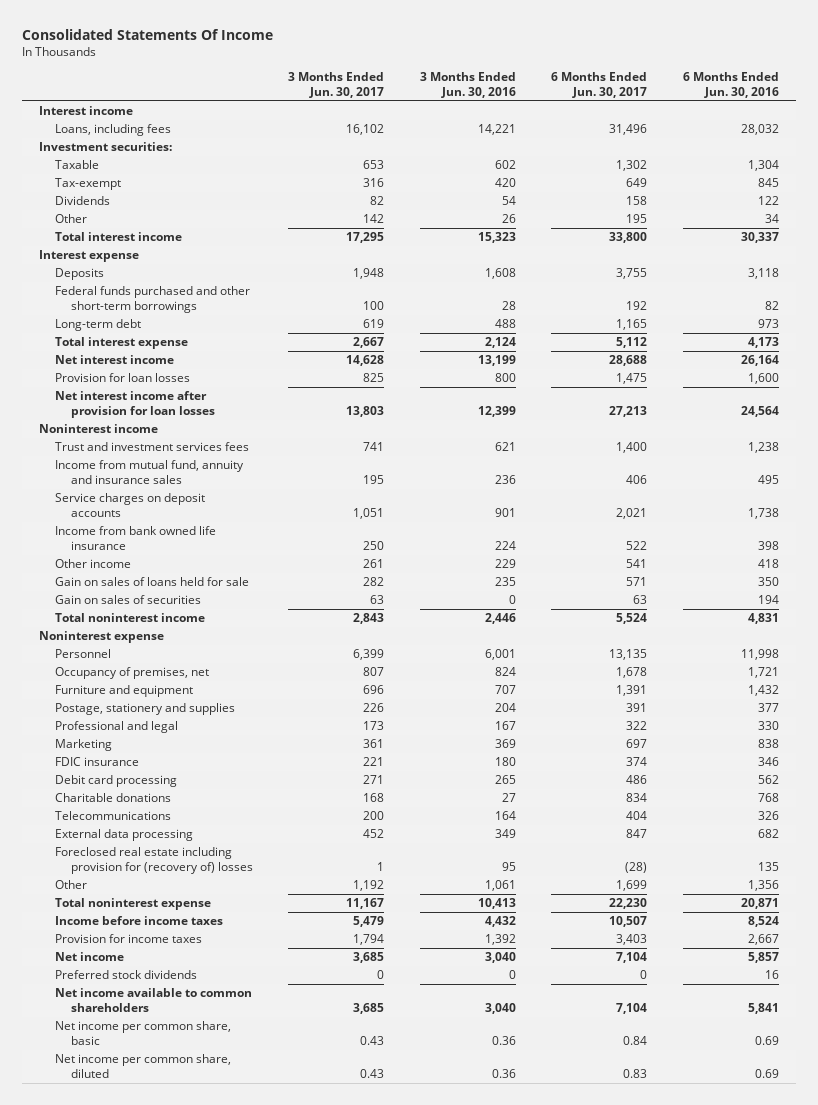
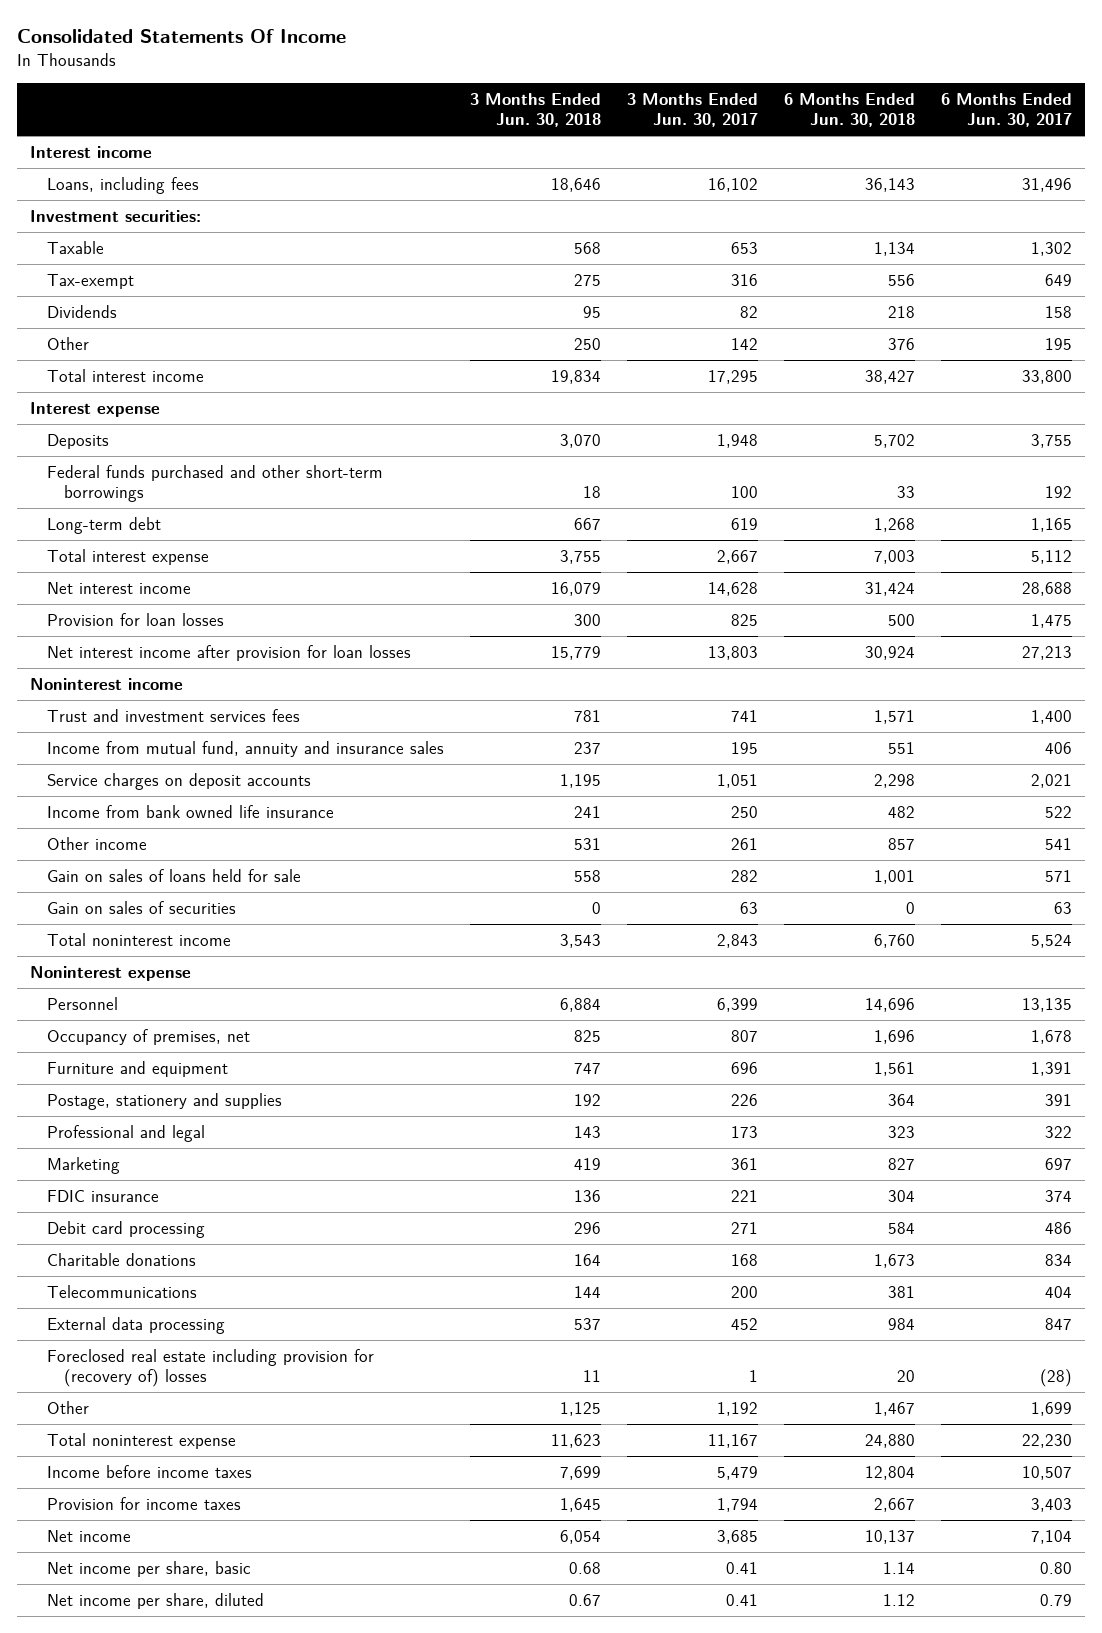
- | 3 Months Ended Jun. 30, 2017 | 3 Months Ended Jun. 30, 2016 | 6 Months Ended Jun. 30, 2017 | 6 Months Ended Jun. 30, 2016
+ | 3 Months Ended Jun. 30, 2018 | 3 Months Ended Jun. 30, 2017 | 6 Months Ended Jun. 30, 2018 | 6 Months Ended Jun. 30, 2017
- Preferred stock dividends | 0 | 0 | 0 | 16
- Net income available to common shareholders | 3,685 | 3,040 | 7,104 | 5,841
- Net income per common share, basic | 0.43 | 0.36 | 0.84 | 0.69
- Net income per common share, diluted | 0.43 | 0.36 | 0.83 | 0.69
+ Net income per share, basic | 0.68 | 0.41 | 1.14 | 0.80
+ Net income per share, diluted | 0.67 | 0.41 | 1.12 | 0.79

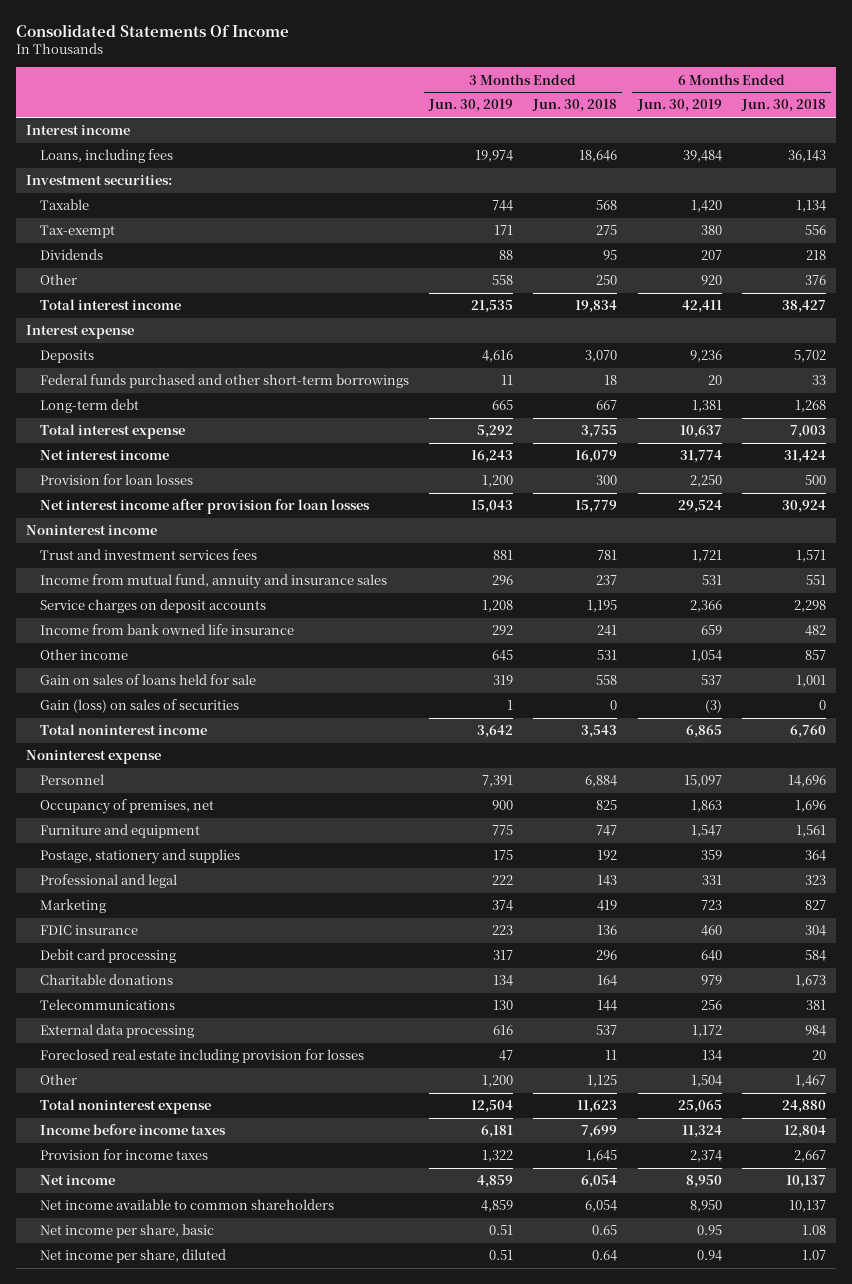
- | 3 Months Ended Jun. 30, 2018 | 3 Months Ended Jun. 30, 2017 | 6 Months Ended Jun. 30, 2018 | 6 Months Ended Jun. 30, 2017
+ | 3 Months Ended Jun. 30, 2019 | 3 Months Ended Jun. 30, 2018 | 6 Months Ended Jun. 30, 2019 | 6 Months Ended Jun. 30, 2018
- Gain on sales of securities | 0 | 63 | 0 | 63
+ Gain (loss) on sales of securities | 1 | 0 | (3) | 0
- Foreclosed real estate including provision for (recovery of) losses | 11 | 1 | 20 | (28)
+ Foreclosed real estate including provision for losses | 47 | 11 | 134 | 20
- Net income per share, basic | 0.68 | 0.41 | 1.14 | 0.80
- Net income per share, diluted | 0.67 | 0.41 | 1.12 | 0.79
+ Net income available to common shareholders | 4,859 | 6,054 | 8,950 | 10,137
+ Net income per share, basic | 0.51 | 0.65 | 0.95 | 1.08
+ Net income per share, diluted | 0.51 | 0.64 | 0.94 | 1.07

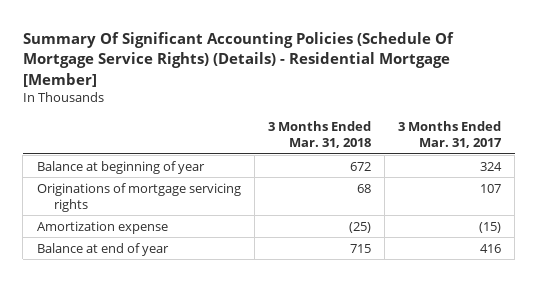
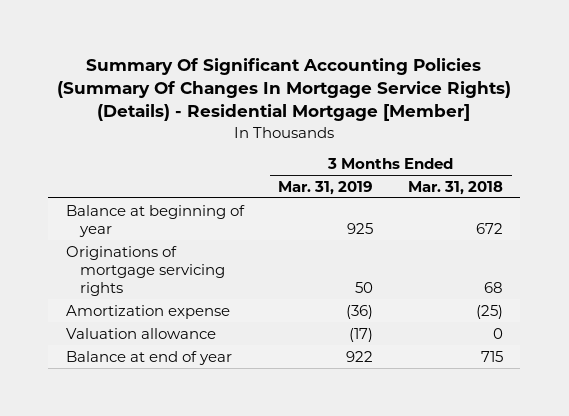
- Summary Of Significant Accounting Policies (Schedule Of Mortgage Service Rights) (Details) - Residential Mortgage [Member]
+ Summary Of Significant Accounting Policies (Summary Of Changes In Mortgage Service Rights) (Details) - Residential Mortgage [Member]
- | 3 Months Ended Mar. 31, 2018 | 3 Months Ended Mar. 31, 2017
+ | 3 Months Ended Mar. 31, 2019 | 3 Months Ended Mar. 31, 2018
+ Valuation allowance | (17) | 0

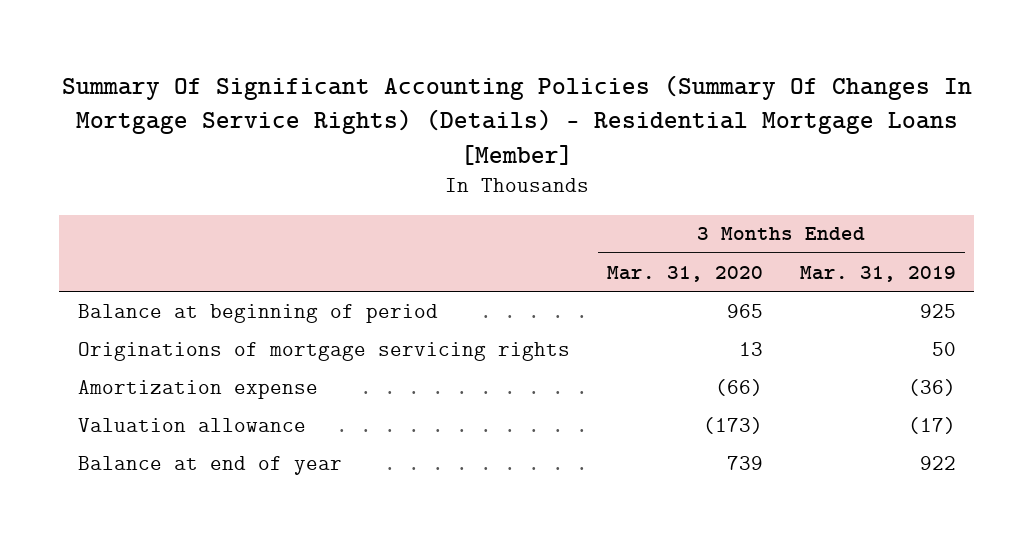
- Summary Of Significant Accounting Policies (Summary Of Changes In Mortgage Service Rights) (Details) - Residential Mortgage [Member]
+ Summary Of Significant Accounting Policies (Summary Of Changes In Mortgage Service Rights) (Details) - Residential Mortgage Loans [Member]
- | 3 Months Ended Mar. 31, 2019 | 3 Months Ended Mar. 31, 2018
+ | 3 Months Ended Mar. 31, 2020 | 3 Months Ended Mar. 31, 2019
- Balance at beginning of year | 925 | 672
+ Balance at beginning of period | 965 | 925

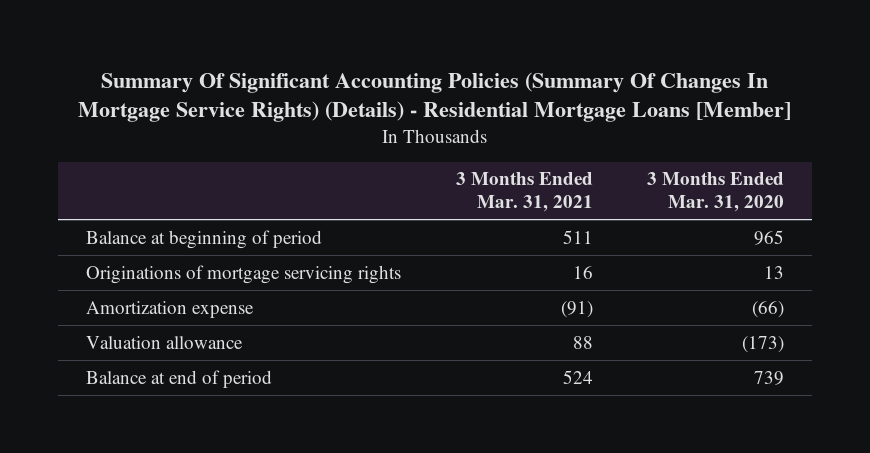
- | 3 Months Ended Mar. 31, 2020 | 3 Months Ended Mar. 31, 2019
+ | 3 Months Ended Mar. 31, 2021 | 3 Months Ended Mar. 31, 2020
- Balance at end of year | 739 | 922
+ Balance at end of period | 524 | 739

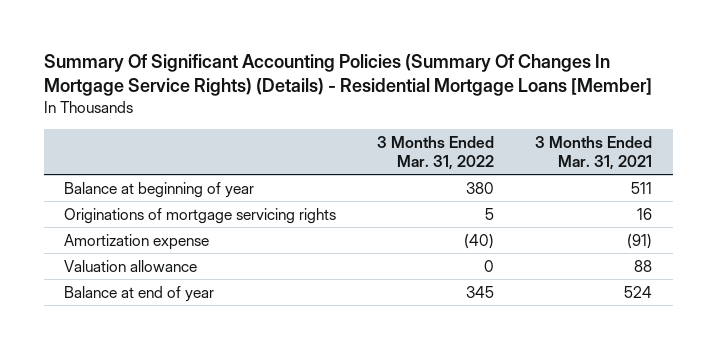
- | 3 Months Ended Mar. 31, 2021 | 3 Months Ended Mar. 31, 2020
+ | 3 Months Ended Mar. 31, 2022 | 3 Months Ended Mar. 31, 2021
- Balance at beginning of period | 511 | 965
+ Balance at beginning of year | 380 | 511
- Balance at end of period | 524 | 739
+ Balance at end of year | 345 | 524

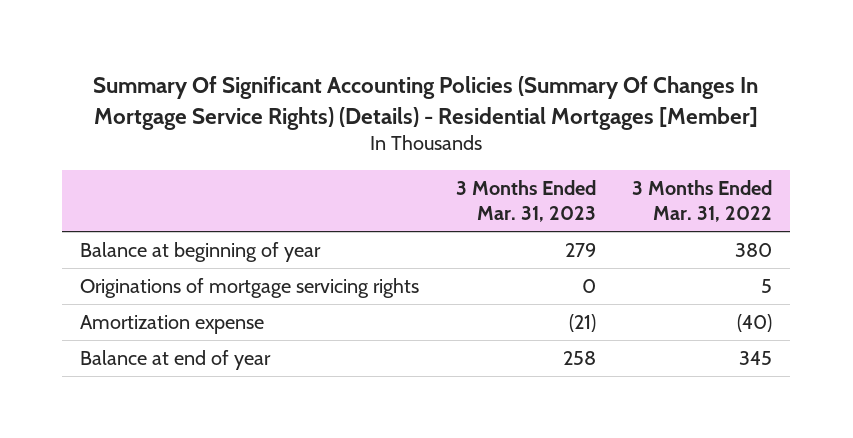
- Summary Of Significant Accounting Policies (Summary Of Changes In Mortgage Service Rights) (Details) - Residential Mortgage Loans [Member]
+ Summary Of Significant Accounting Policies (Summary Of Changes In Mortgage Service Rights) (Details) - Residential Mortgages [Member]
- | 3 Months Ended Mar. 31, 2022 | 3 Months Ended Mar. 31, 2021
+ | 3 Months Ended Mar. 31, 2023 | 3 Months Ended Mar. 31, 2022
- Valuation allowance | 0 | 88

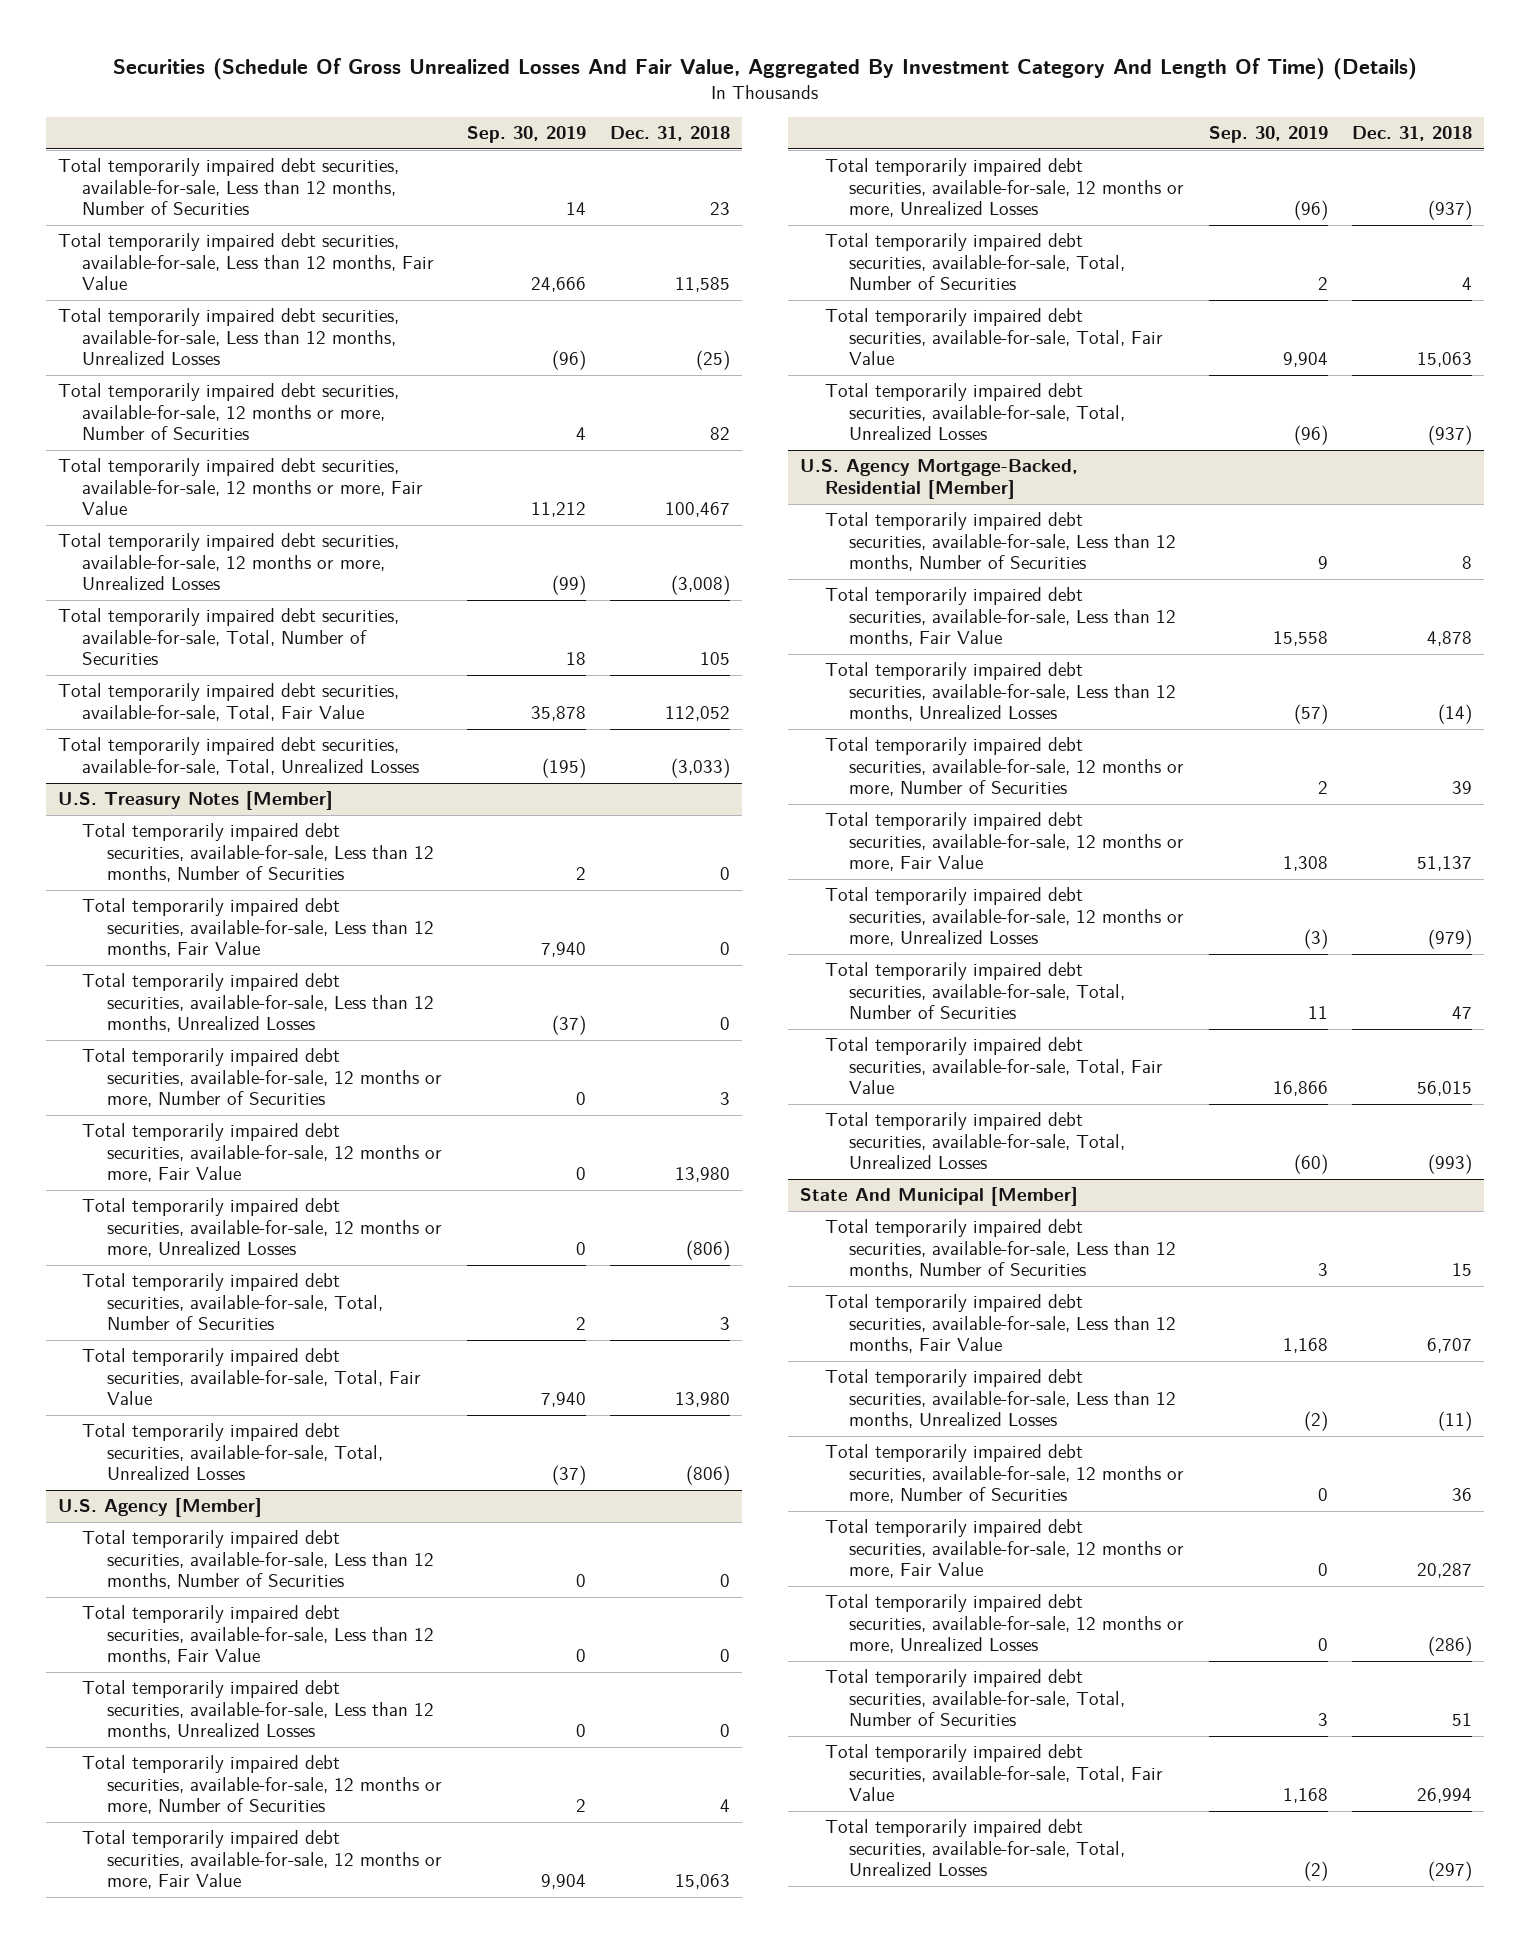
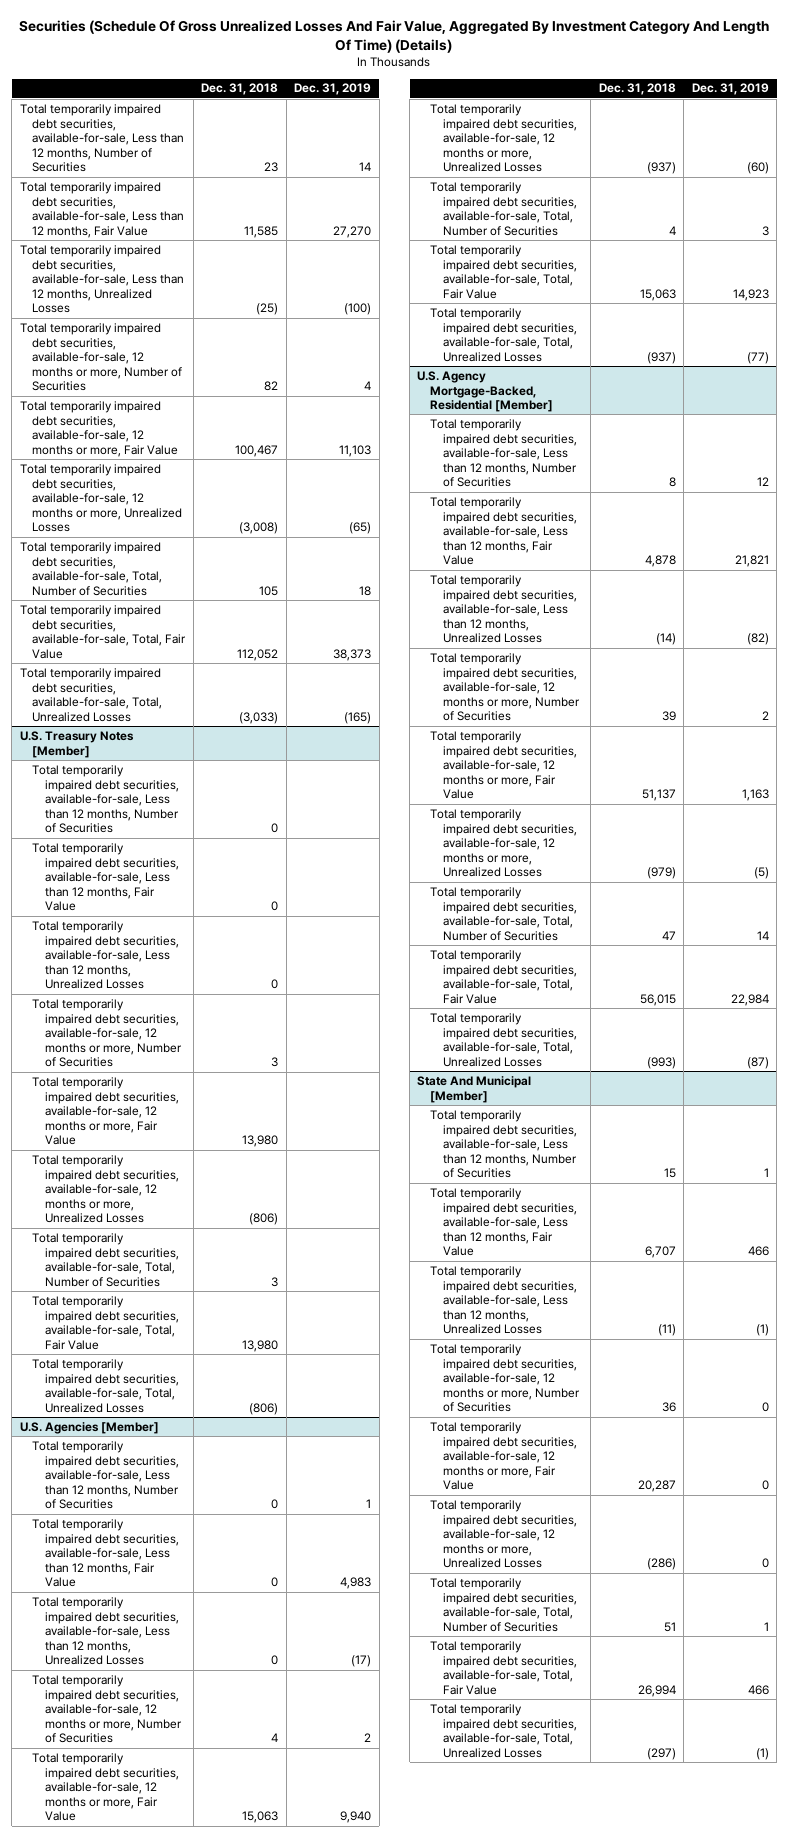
- | Sep. 30, 2019 | Dec. 31, 2018
+ | Dec. 31, 2018 | Dec. 31, 2019
- U.S. Agency [Member]
+ U.S. Agencies [Member]

